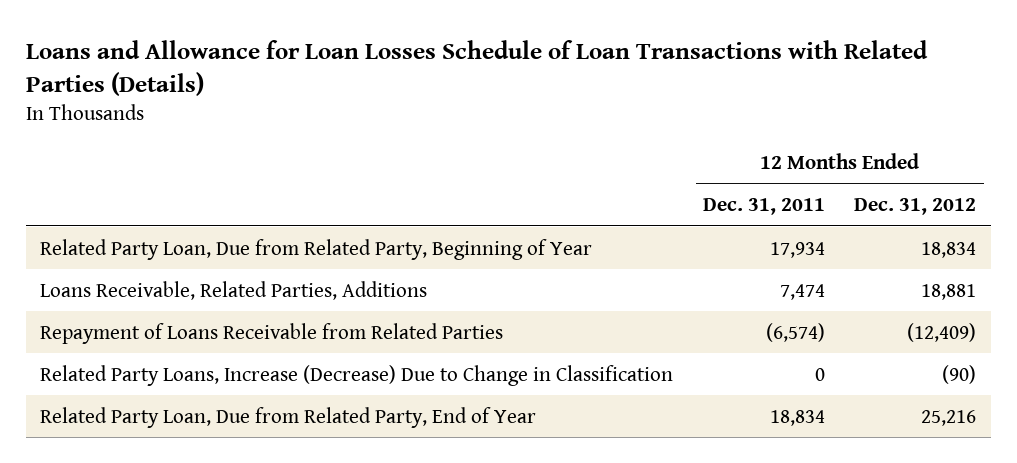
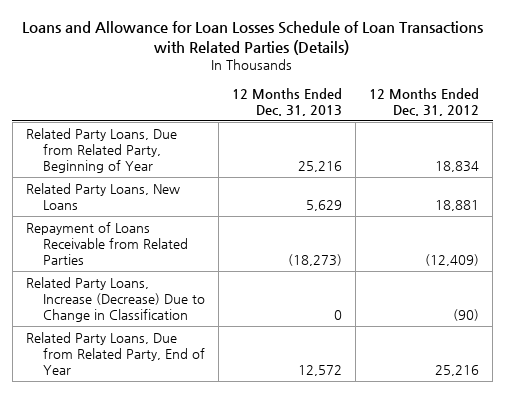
- | 12 Months Ended Dec. 31, 2011 | 12 Months Ended Dec. 31, 2012
+ | 12 Months Ended Dec. 31, 2013 | 12 Months Ended Dec. 31, 2012
- Related Party Loan, Due from Related Party, Beginning of Year | 17,934 | 18,834
- Loans Receivable, Related Parties, Additions | 7,474 | 18,881
+ Related Party Loans, Due from Related Party, Beginning of Year | 25,216 | 18,834
+ Related Party Loans, New Loans | 5,629 | 18,881
- Related Party Loan, Due from Related Party, End of Year | 18,834 | 25,216
+ Related Party Loans, Due from Related Party, End of Year | 12,572 | 25,216

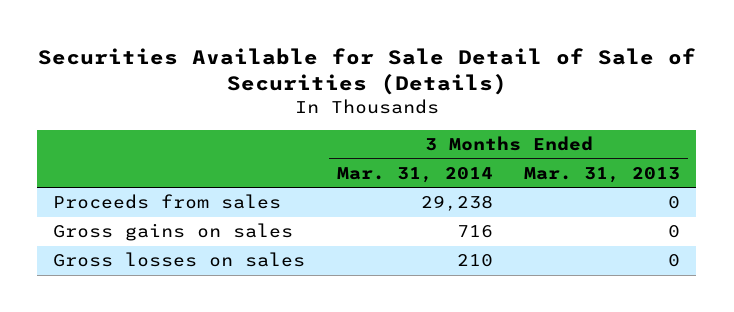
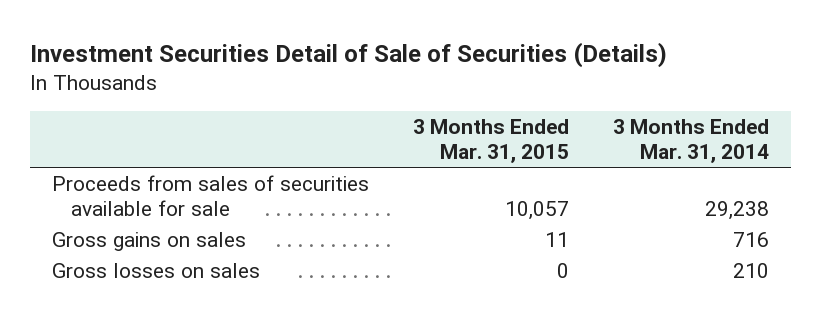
- Securities Available for Sale Detail of Sale of Securities (Details)
+ Investment Securities Detail of Sale of Securities (Details)
- | 3 Months Ended Mar. 31, 2014 | 3 Months Ended Mar. 31, 2013
+ | 3 Months Ended Mar. 31, 2015 | 3 Months Ended Mar. 31, 2014
- Proceeds from sales | 29,238 | 0
+ Proceeds from sales of securities available for sale | 10,057 | 29,238

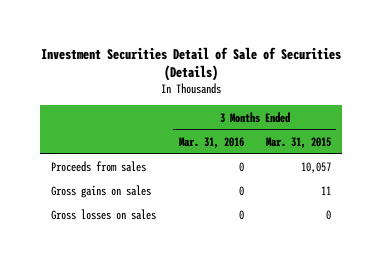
- | 3 Months Ended Mar. 31, 2015 | 3 Months Ended Mar. 31, 2014
+ | 3 Months Ended Mar. 31, 2016 | 3 Months Ended Mar. 31, 2015
- Proceeds from sales of securities available for sale | 10,057 | 29,238
+ Proceeds from sales | 0 | 10,057

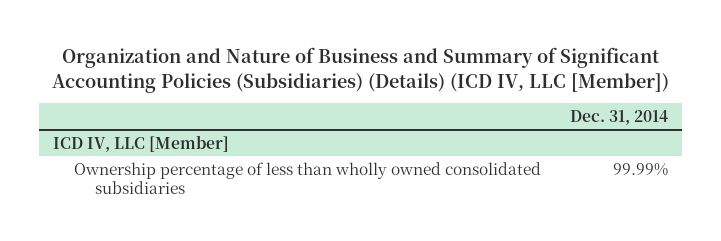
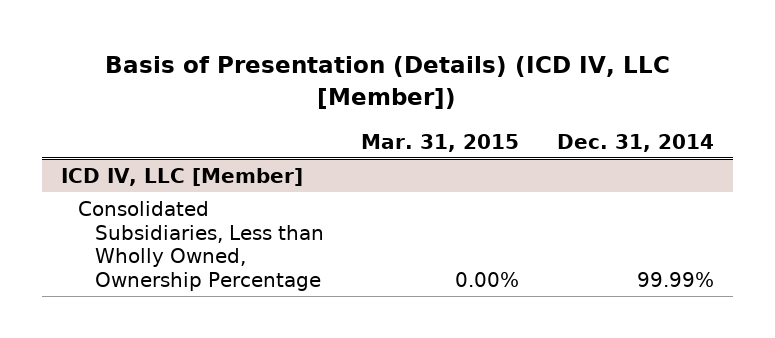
- Organization and Nature of Business and Summary of Significant Accounting Policies (Subsidiaries) (Details) (ICD IV, LLC [Member])
+ Basis of Presentation (Details) (ICD IV, LLC [Member])
- | Dec. 31, 2014
+ | Mar. 31, 2015 | Dec. 31, 2014
@ ICD IV, LLC [Member]
- Ownership percentage of less than wholly owned consolidated subsidiaries | 99.99%
+ Consolidated Subsidiaries, Less than Wholly Owned, Ownership Percentage | 0.00% | 99.99%

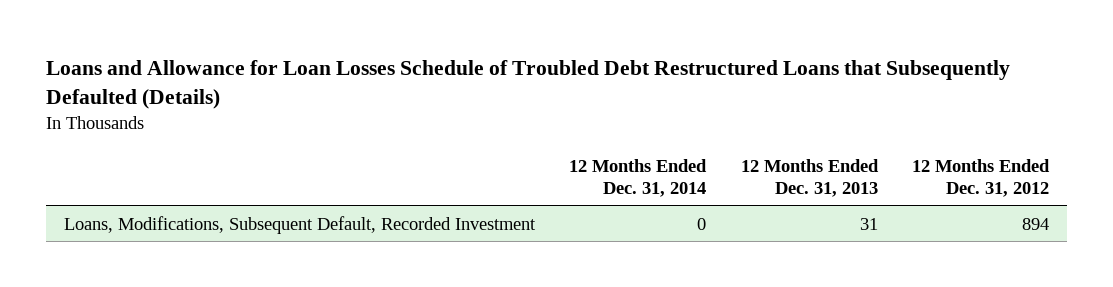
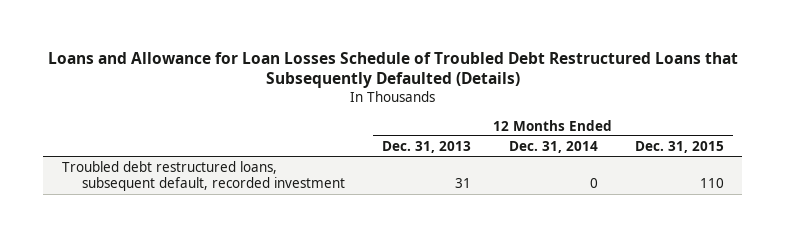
- | 12 Months Ended Dec. 31, 2014 | 12 Months Ended Dec. 31, 2013 | 12 Months Ended Dec. 31, 2012
+ | 12 Months Ended Dec. 31, 2013 | 12 Months Ended Dec. 31, 2014 | 12 Months Ended Dec. 31, 2015
- Loans, Modifications, Subsequent Default, Recorded Investment | 0 | 31 | 894
+ Troubled debt restructured loans, subsequent default, recorded investment | 31 | 0 | 110

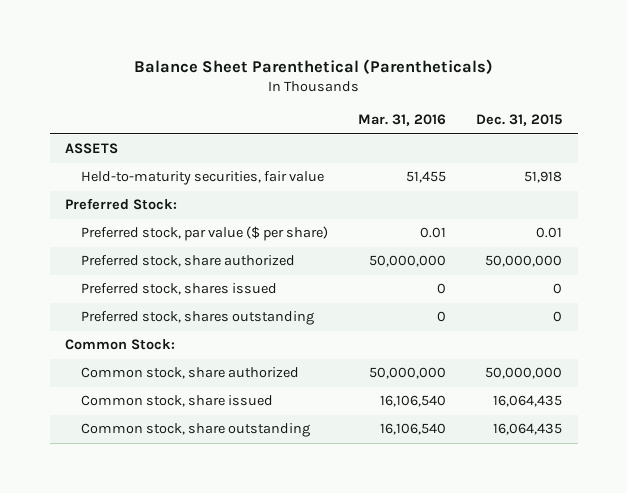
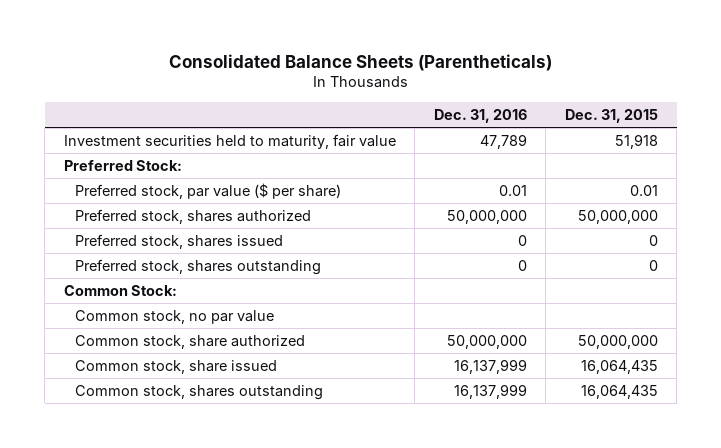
- Balance Sheet Parenthetical (Parentheticals)
+ Consolidated Balance Sheets (Parentheticals)
- | Mar. 31, 2016 | Dec. 31, 2015
+ | Dec. 31, 2016 | Dec. 31, 2015
- ASSETS
- Held-to-maturity securities, fair value | 51,455 | 51,918
+ Investment securities held to maturity, fair value | 47,789 | 51,918
- Preferred stock, share authorized | 50,000,000 | 50,000,000
+ Preferred stock, shares authorized | 50,000,000 | 50,000,000
+ Common stock, no par value
- Common stock, share outstanding | 16,106,540 | 16,064,435
+ Common stock, shares outstanding | 16,137,999 | 16,064,435

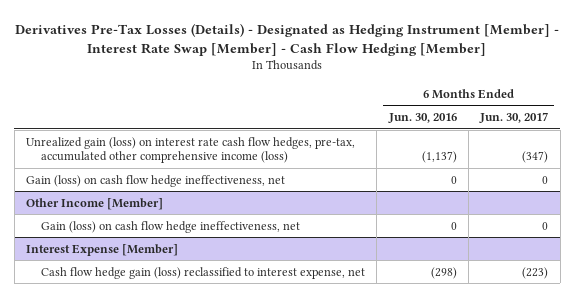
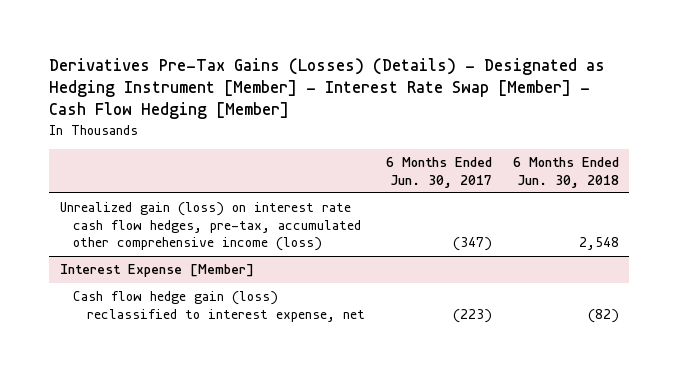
- Derivatives Pre-Tax Losses (Details) - Designated as Hedging Instrument [Member] - Interest Rate Swap [Member] - Cash Flow Hedging [Member]
+ Derivatives Pre-Tax Gains (Losses) (Details) - Designated as Hedging Instrument [Member] - Interest Rate Swap [Member] - Cash Flow Hedging [Member]
- | 6 Months Ended Jun. 30, 2016 | 6 Months Ended Jun. 30, 2017
+ | 6 Months Ended Jun. 30, 2017 | 6 Months Ended Jun. 30, 2018
- Gain (loss) on cash flow hedge ineffectiveness, net | 0 | 0
- Other Income [Member]
- Gain (loss) on cash flow hedge ineffectiveness, net | 0 | 0

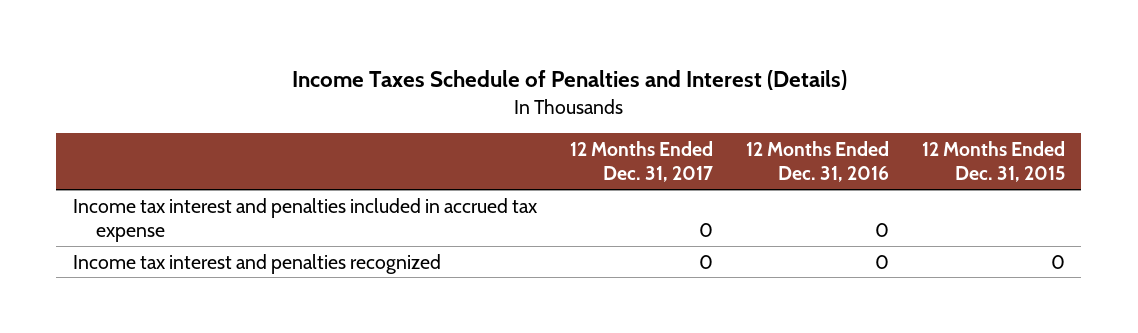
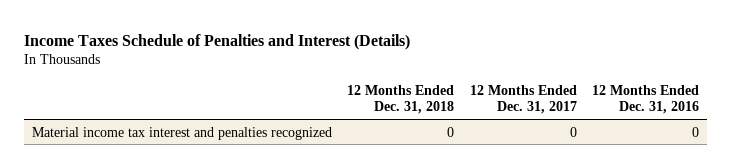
- | 12 Months Ended Dec. 31, 2017 | 12 Months Ended Dec. 31, 2016 | 12 Months Ended Dec. 31, 2015
+ | 12 Months Ended Dec. 31, 2018 | 12 Months Ended Dec. 31, 2017 | 12 Months Ended Dec. 31, 2016
- Income tax interest and penalties included in accrued tax expense | 0 | 0 |
- Income tax interest and penalties recognized | 0 | 0 | 0
+ Material income tax interest and penalties recognized | 0 | 0 | 0

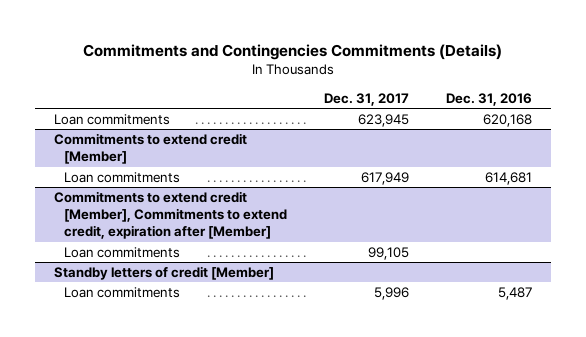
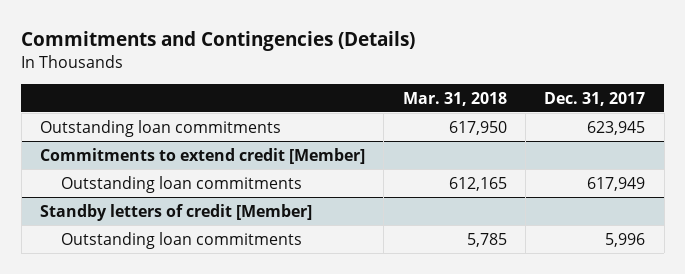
- Commitments and Contingencies Commitments (Details)
+ Commitments and Contingencies (Details)
- | Dec. 31, 2017 | Dec. 31, 2016
+ | Mar. 31, 2018 | Dec. 31, 2017
- Loan commitments | 623,945 | 620,168
+ Outstanding loan commitments | 617,950 | 623,945
@ Commitments to extend credit [Member]
- Loan commitments | 617,949 | 614,681
- Commitments to extend credit [Member], Commitments to extend credit, expiration after [Member]
- Loan commitments | 99,105 |
@ Commitments to extend credit [Member]
+ Outstanding loan commitments | 612,165 | 617,949
@ Standby letters of credit [Member]
- Loan commitments | 5,996 | 5,487
+ Outstanding loan commitments | 5,785 | 5,996

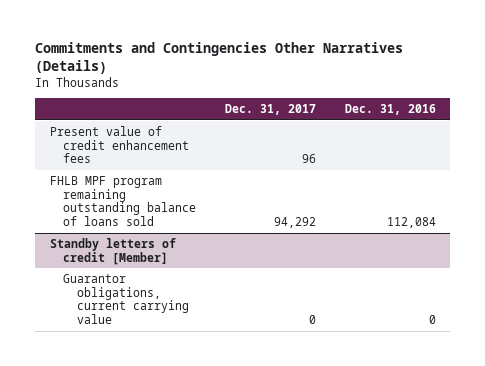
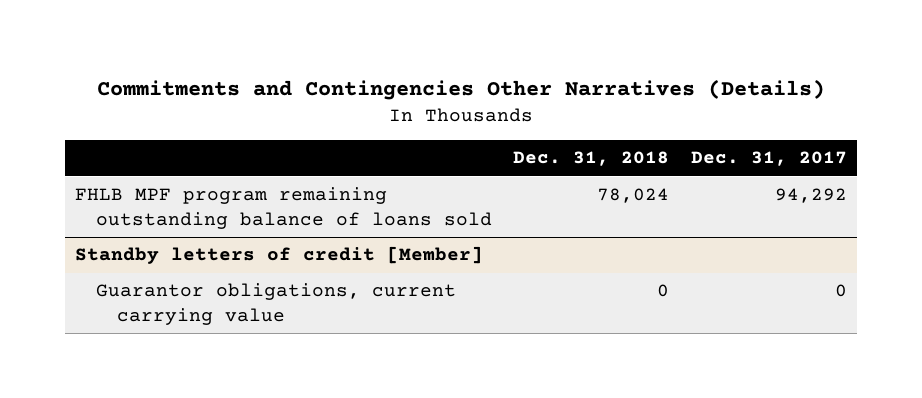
- | Dec. 31, 2017 | Dec. 31, 2016
+ | Dec. 31, 2018 | Dec. 31, 2017
- Present value of credit enhancement fees | 96 |

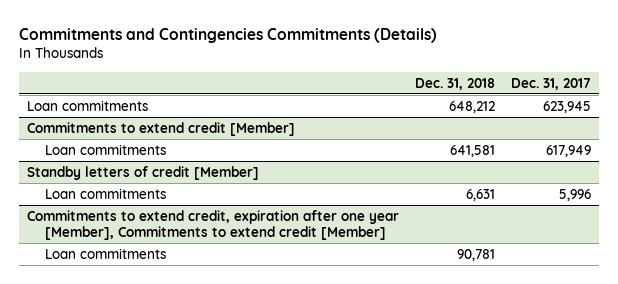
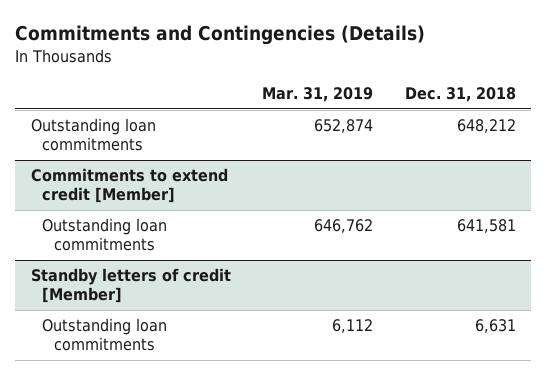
- Commitments and Contingencies Commitments (Details)
+ Commitments and Contingencies (Details)
- | Dec. 31, 2018 | Dec. 31, 2017
+ | Mar. 31, 2019 | Dec. 31, 2018
- Loan commitments | 648,212 | 623,945
+ Outstanding loan commitments | 652,874 | 648,212
@ Commitments to extend credit [Member]
- Loan commitments | 641,581 | 617,949
+ Outstanding loan commitments | 646,762 | 641,581
@ Standby letters of credit [Member]
- Loan commitments | 6,631 | 5,996
- Commitments to extend credit, expiration after one year [Member], Commitments to extend credit [Member]
- Loan commitments | 90,781 |
@ Standby letters of credit [Member]
+ Outstanding loan commitments | 6,112 | 6,631

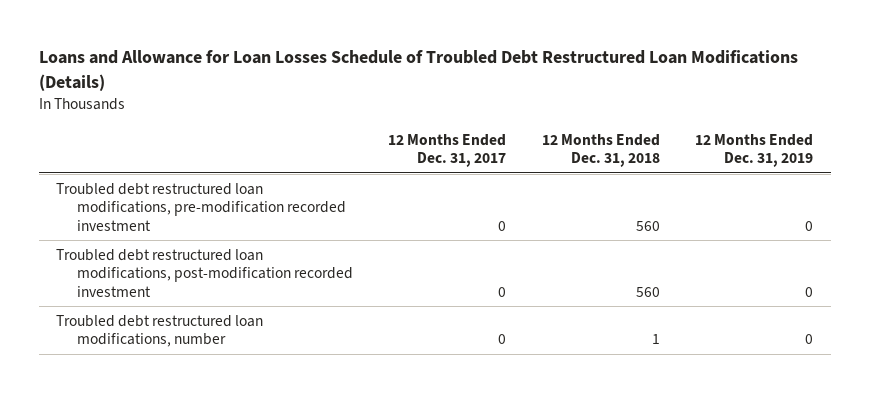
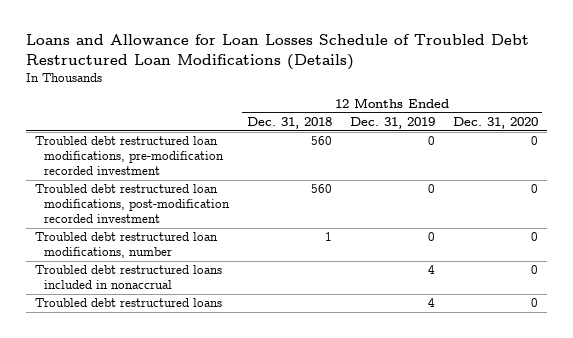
- | 12 Months Ended Dec. 31, 2017 | 12 Months Ended Dec. 31, 2018 | 12 Months Ended Dec. 31, 2019
+ | 12 Months Ended Dec. 31, 2018 | 12 Months Ended Dec. 31, 2019 | 12 Months Ended Dec. 31, 2020
+ Troubled debt restructured loans included in nonaccrual | | 4 | 0
+ Troubled debt restructured loans | | 4 | 0

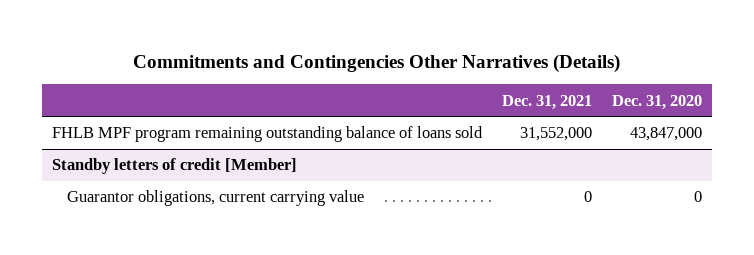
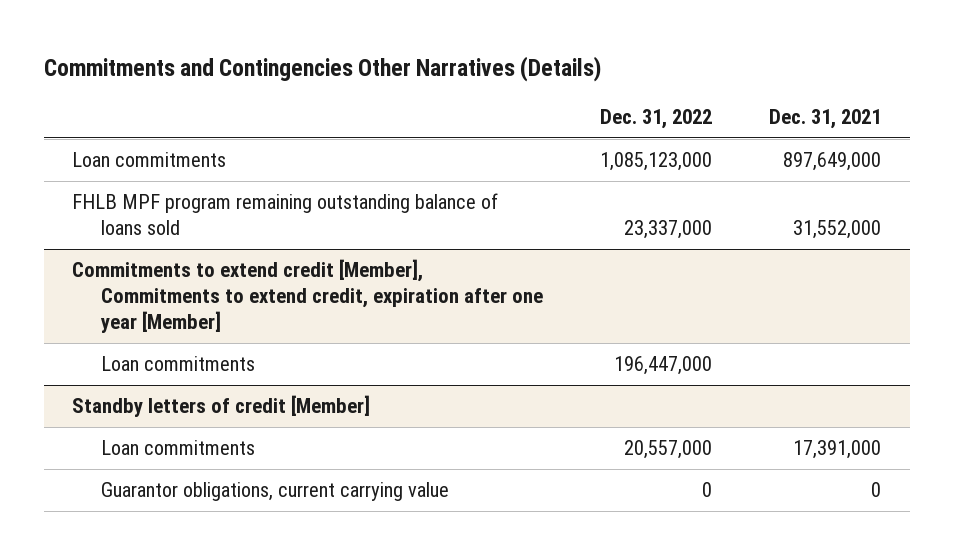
- | Dec. 31, 2021 | Dec. 31, 2020
+ | Dec. 31, 2022 | Dec. 31, 2021
+ Loan commitments | 1,085,123,000 | 897,649,000
+ Commitments to extend credit [Member], Commitments to extend credit, expiration after one year [Member]
+ Loan commitments | 196,447,000 |
@ Standby letters of credit [Member]
+ Loan commitments | 20,557,000 | 17,391,000

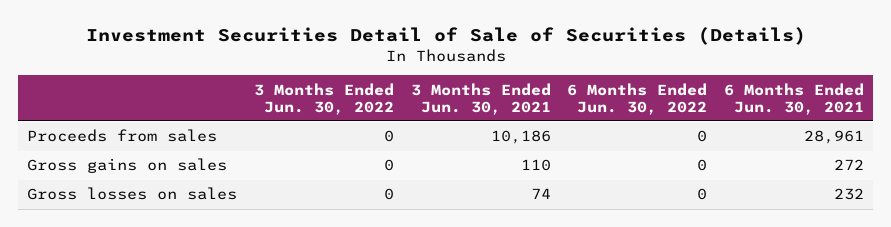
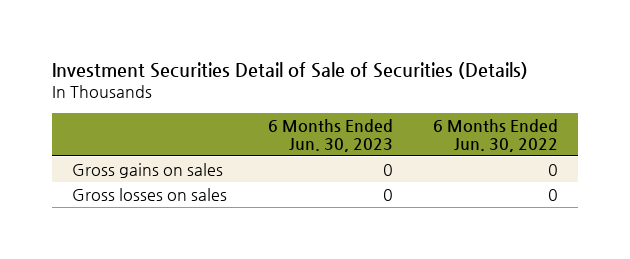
- | 3 Months Ended Jun. 30, 2022 | 3 Months Ended Jun. 30, 2021 | 6 Months Ended Jun. 30, 2022 | 6 Months Ended Jun. 30, 2021
+ | 6 Months Ended Jun. 30, 2023 | 6 Months Ended Jun. 30, 2022
- Proceeds from sales | 0 | 10,186 | 0 | 28,961

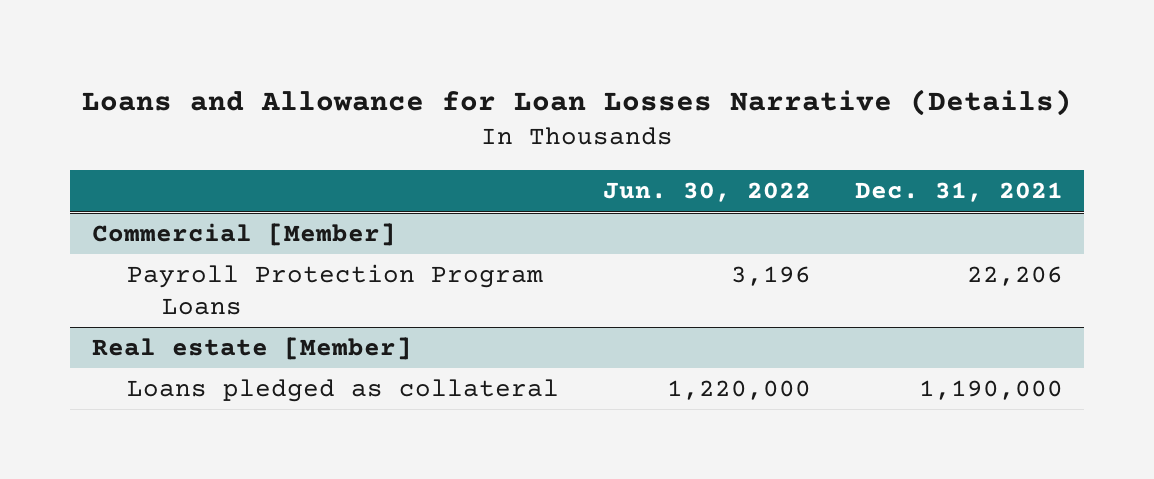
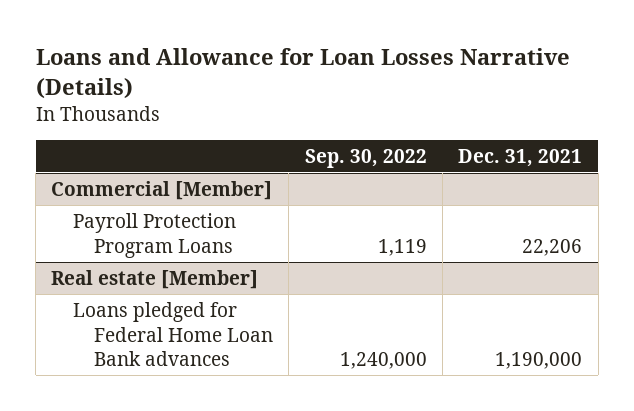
- | Jun. 30, 2022 | Dec. 31, 2021
+ | Sep. 30, 2022 | Dec. 31, 2021
@ Real estate [Member]
- Loans pledged as collateral | 1,220,000 | 1,190,000
+ Loans pledged for Federal Home Loan Bank advances | 1,240,000 | 1,190,000

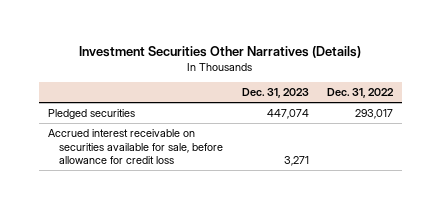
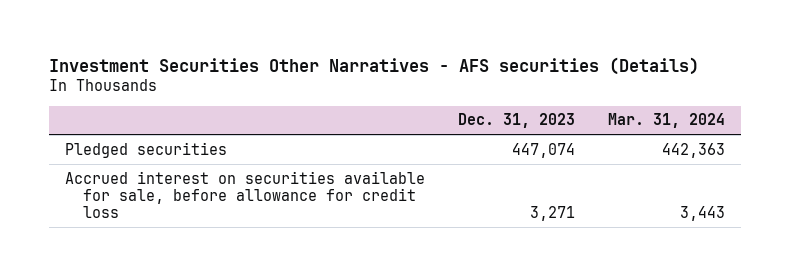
- Investment Securities Other Narratives (Details)
+ Investment Securities Other Narratives - AFS securities (Details)
- | Dec. 31, 2023 | Dec. 31, 2022
+ | Dec. 31, 2023 | Mar. 31, 2024
- Accrued interest receivable on securities available for sale, before allowance for credit loss | 3,271 |
+ Accrued interest on securities available for sale, before allowance for credit loss | 3,271 | 3,443

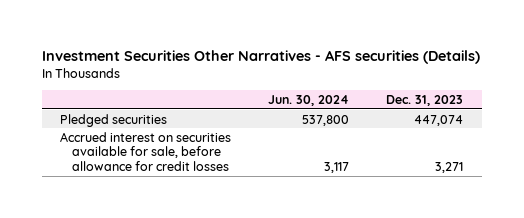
- | Dec. 31, 2023 | Mar. 31, 2024
+ | Jun. 30, 2024 | Dec. 31, 2023
- Accrued interest on securities available for sale, before allowance for credit loss | 3,271 | 3,443
+ Accrued interest on securities available for sale, before allowance for credit losses | 3,117 | 3,271

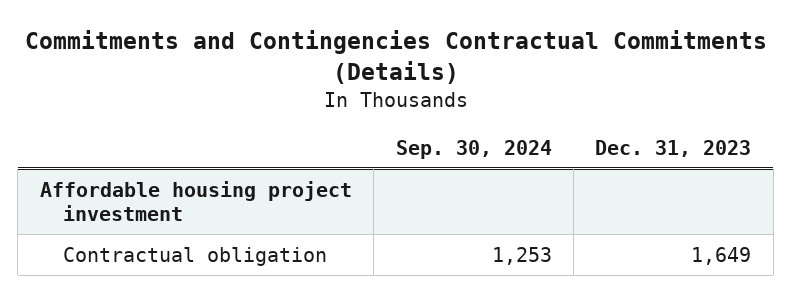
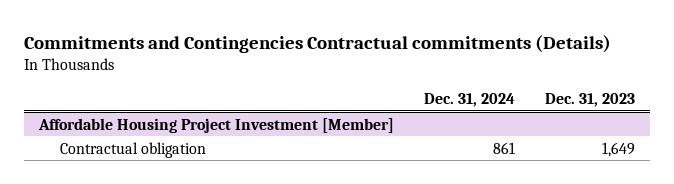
- Commitments and Contingencies Contractual Commitments (Details)
+ Commitments and Contingencies Contractual commitments (Details)
- | Sep. 30, 2024 | Dec. 31, 2023
+ | Dec. 31, 2024 | Dec. 31, 2023
- Affordable housing project investment
+ Affordable Housing Project Investment [Member]

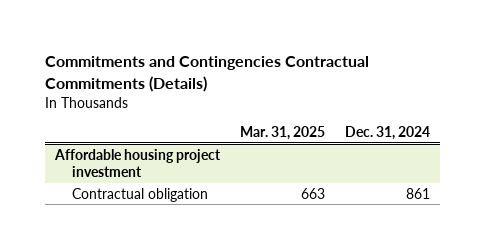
- Commitments and Contingencies Contractual commitments (Details)
+ Commitments and Contingencies Contractual Commitments (Details)
- | Dec. 31, 2024 | Dec. 31, 2023
+ | Mar. 31, 2025 | Dec. 31, 2024
- Affordable Housing Project Investment [Member]
+ Affordable housing project investment

